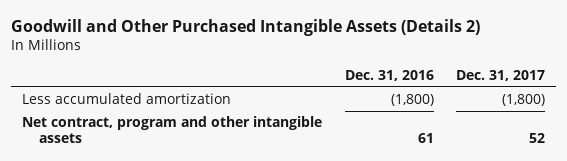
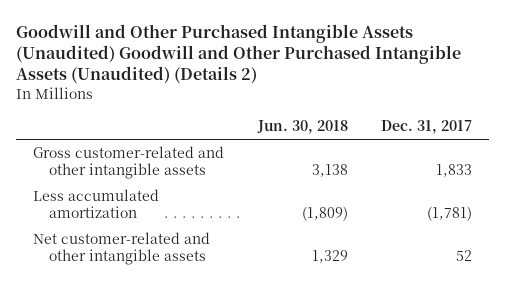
- Goodwill and Other Purchased Intangible Assets (Details 2)
+ Goodwill and Other Purchased Intangible Assets (Unaudited) Goodwill and Other Purchased Intangible Assets (Unaudited) (Details 2)
- | Dec. 31, 2016 | Dec. 31, 2017
+ | Jun. 30, 2018 | Dec. 31, 2017
- Less accumulated amortization | (1,800) | (1,800)
- Net contract, program and other intangible assets | 61 | 52
+ Gross customer-related and other intangible assets | 3,138 | 1,833
+ Less accumulated amortization | (1,809) | (1,781)
+ Net customer-related and other intangible assets | 1,329 | 52

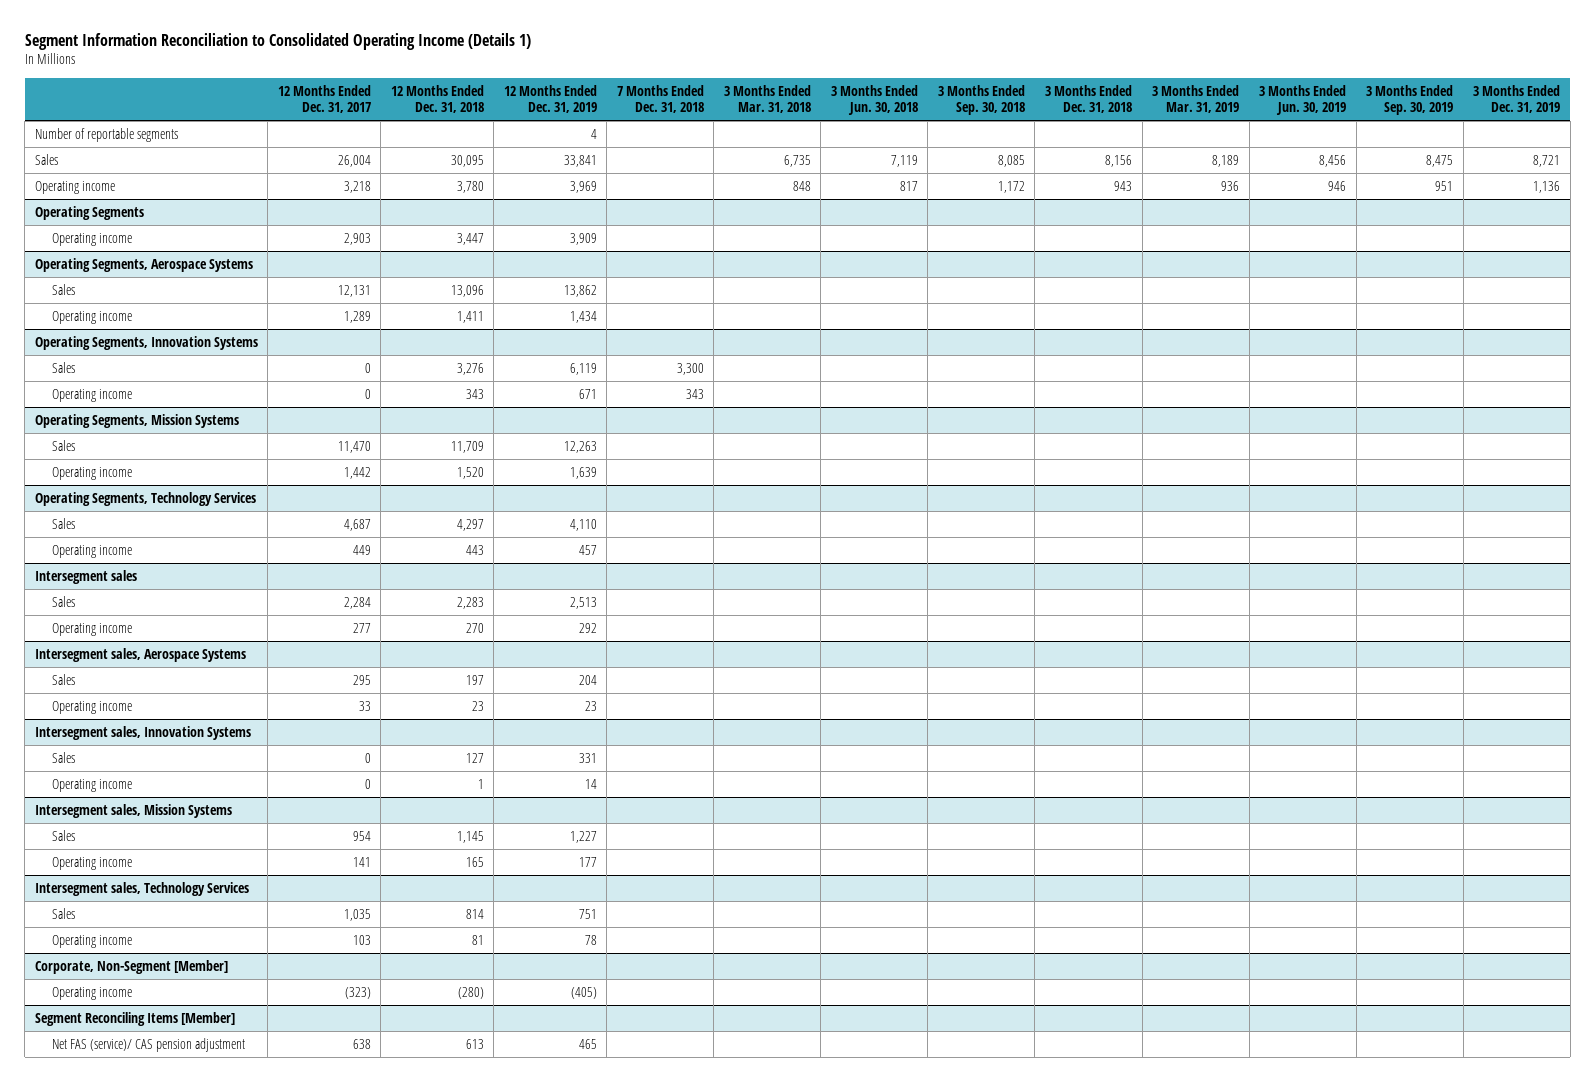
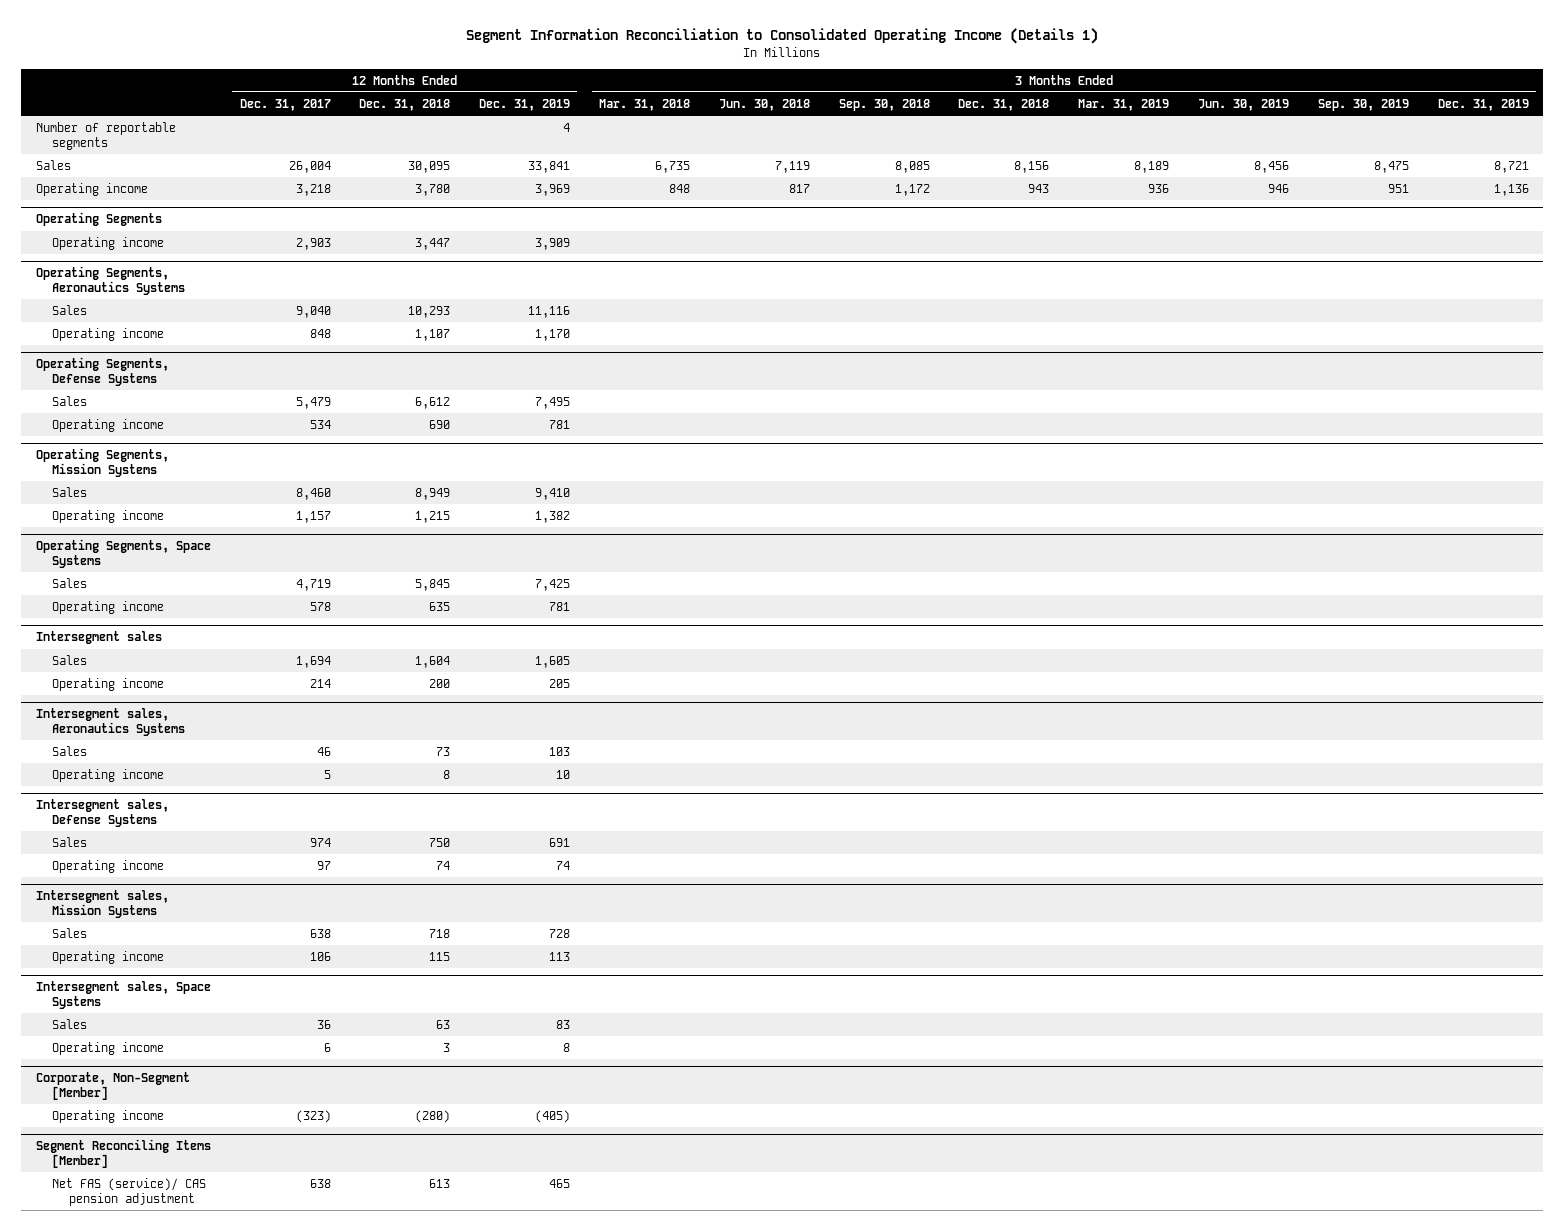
- | 12 Months Ended Dec. 31, 2017 | 12 Months Ended Dec. 31, 2018 | 12 Months Ended Dec. 31, 2019 | 7 Months Ended Dec. 31, 2018 | 3 Months Ended Mar. 31, 2018 | 3 Months Ended Jun. 30, 2018 | 3 Months Ended Sep. 30, 2018 | 3 Months Ended Dec. 31, 2018 | 3 Months Ended Mar. 31, 2019 | 3 Months Ended Jun. 30, 2019 | 3 Months Ended Sep. 30, 2019 | 3 Months Ended Dec. 31, 2019
+ | 12 Months Ended Dec. 31, 2017 | 12 Months Ended Dec. 31, 2018 | 12 Months Ended Dec. 31, 2019 | 3 Months Ended Mar. 31, 2018 | 3 Months Ended Jun. 30, 2018 | 3 Months Ended Sep. 30, 2018 | 3 Months Ended Dec. 31, 2018 | 3 Months Ended Mar. 31, 2019 | 3 Months Ended Jun. 30, 2019 | 3 Months Ended Sep. 30, 2019 | 3 Months Ended Dec. 31, 2019
- Operating Segments, Aerospace Systems
- Sales | 12,131 | 13,096 | 13,862 | | | | | | | | |
- Operating income | 1,289 | 1,411 | 1,434 | | | | | | | | |
- Operating Segments, Innovation Systems
- Sales | 0 | 3,276 | 6,119 | 3,300 | | | | | | | |
- Operating income | 0 | 343 | 671 | 343 | | | | | | | |
+ Operating Segments, Aeronautics Systems
+ Sales | 9,040 | 10,293 | 11,116 | | | | | | | |
+ Operating income | 848 | 1,107 | 1,170 | | | | | | | |
+ Operating Segments, Defense Systems
+ Sales | 5,479 | 6,612 | 7,495 | | | | | | | |
+ Operating income | 534 | 690 | 781 | | | | | | | |
@ Operating Segments, Mission Systems
- Sales | 11,470 | 11,709 | 12,263 | | | | | | | | |
- Operating income | 1,442 | 1,520 | 1,639 | | | | | | | | |
- Operating Segments, Technology Services
- Sales | 4,687 | 4,297 | 4,110 | | | | | | | | |
- Operating income | 449 | 443 | 457 | | | | | | | | |
@ Operating Segments, Mission Systems
+ Sales | 8,460 | 8,949 | 9,410 | | | | | | | |
+ Operating income | 1,157 | 1,215 | 1,382 | | | | | | | |
+ Operating Segments, Space Systems
+ Sales | 4,719 | 5,845 | 7,425 | | | | | | | |
+ Operating income | 578 | 635 | 781 | | | | | | | |
@ Intersegment sales
- Sales | 2,284 | 2,283 | 2,513 | | | | | | | | |
- Operating income | 277 | 270 | 292 | | | | | | | | |
- Intersegment sales, Aerospace Systems
- Sales | 295 | 197 | 204 | | | | | | | | |
- Operating income | 33 | 23 | 23 | | | | | | | | |
- Intersegment sales, Innovation Systems
- Sales | 0 | 127 | 331 | | | | | | | | |
- Operating income | 0 | 1 | 14 | | | | | | | | |
@ Intersegment sales
+ Sales | 1,694 | 1,604 | 1,605 | | | | | | | |
+ Operating income | 214 | 200 | 205 | | | | | | | |
+ Intersegment sales, Aeronautics Systems
+ Sales | 46 | 73 | 103 | | | | | | | |
+ Operating income | 5 | 8 | 10 | | | | | | | |
+ Intersegment sales, Defense Systems
+ Sales | 974 | 750 | 691 | | | | | | | |
+ Operating income | 97 | 74 | 74 | | | | | | | |
@ Intersegment sales, Mission Systems
- Sales | 954 | 1,145 | 1,227 | | | | | | | | |
- Operating income | 141 | 165 | 177 | | | | | | | | |
- Intersegment sales, Technology Services
- Sales | 1,035 | 814 | 751 | | | | | | | | |
- Operating income | 103 | 81 | 78 | | | | | | | | |
@ Intersegment sales, Mission Systems
+ Sales | 638 | 718 | 728 | | | | | | | |
+ Operating income | 106 | 115 | 113 | | | | | | | |
+ Intersegment sales, Space Systems
+ Sales | 36 | 63 | 83 | | | | | | | |
+ Operating income | 6 | 3 | 8 | | | | | | | |

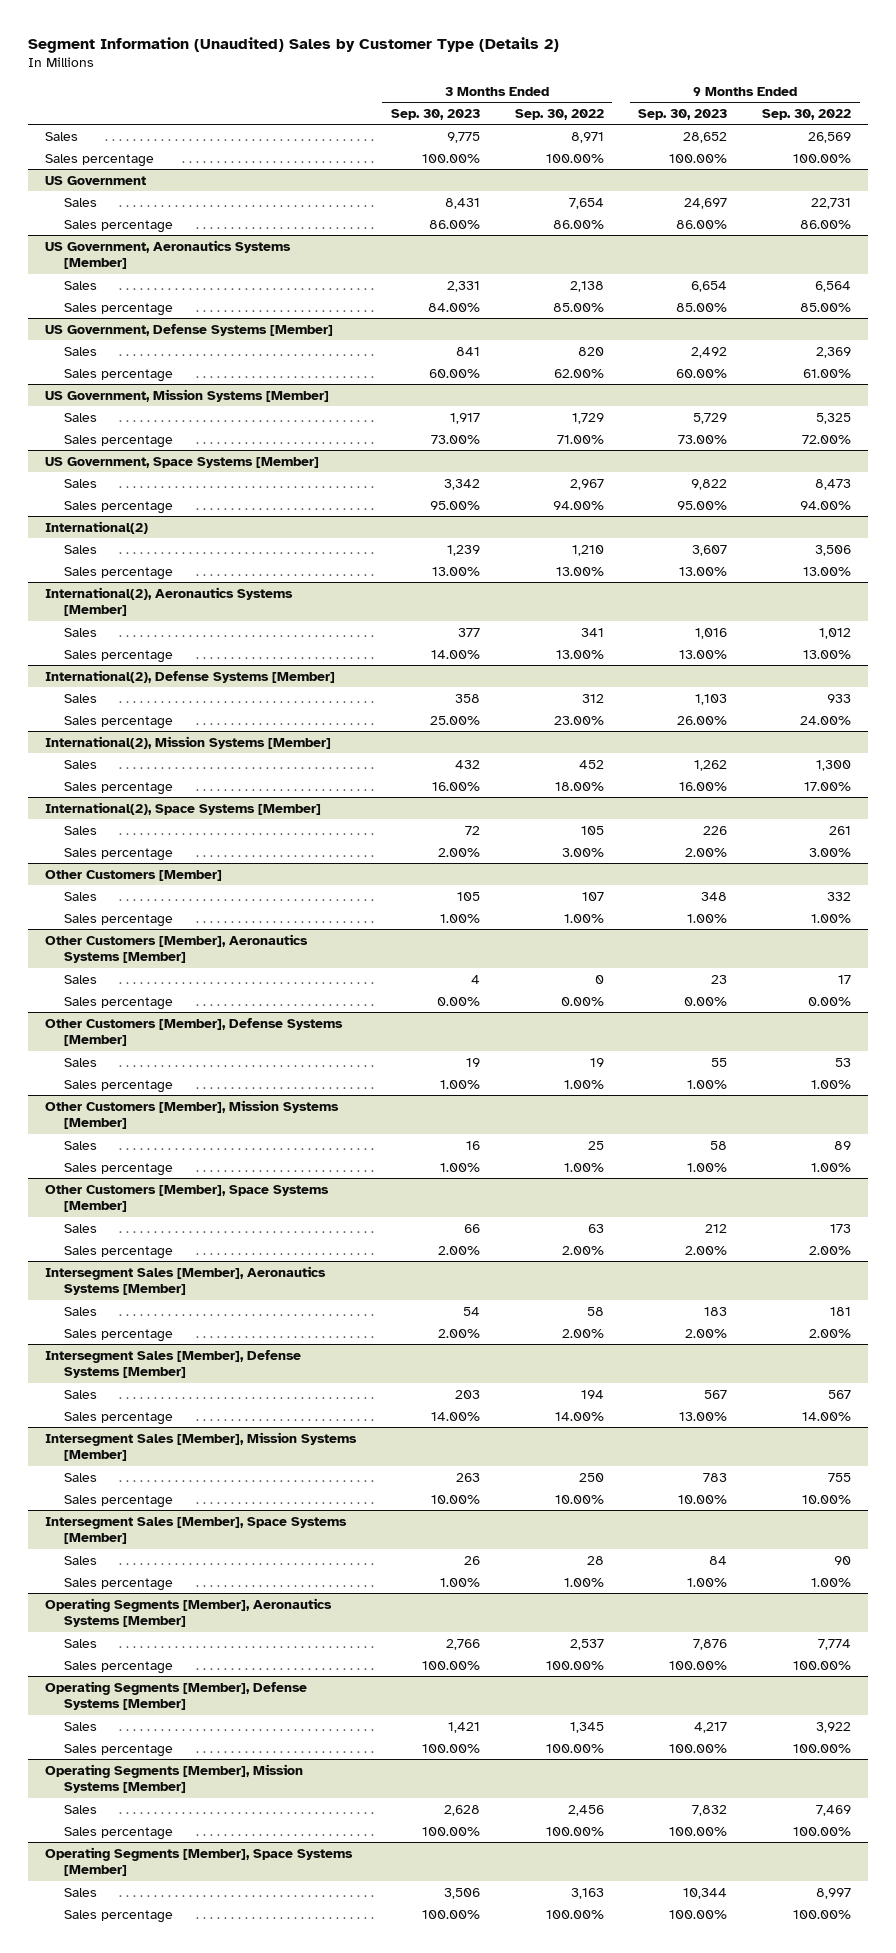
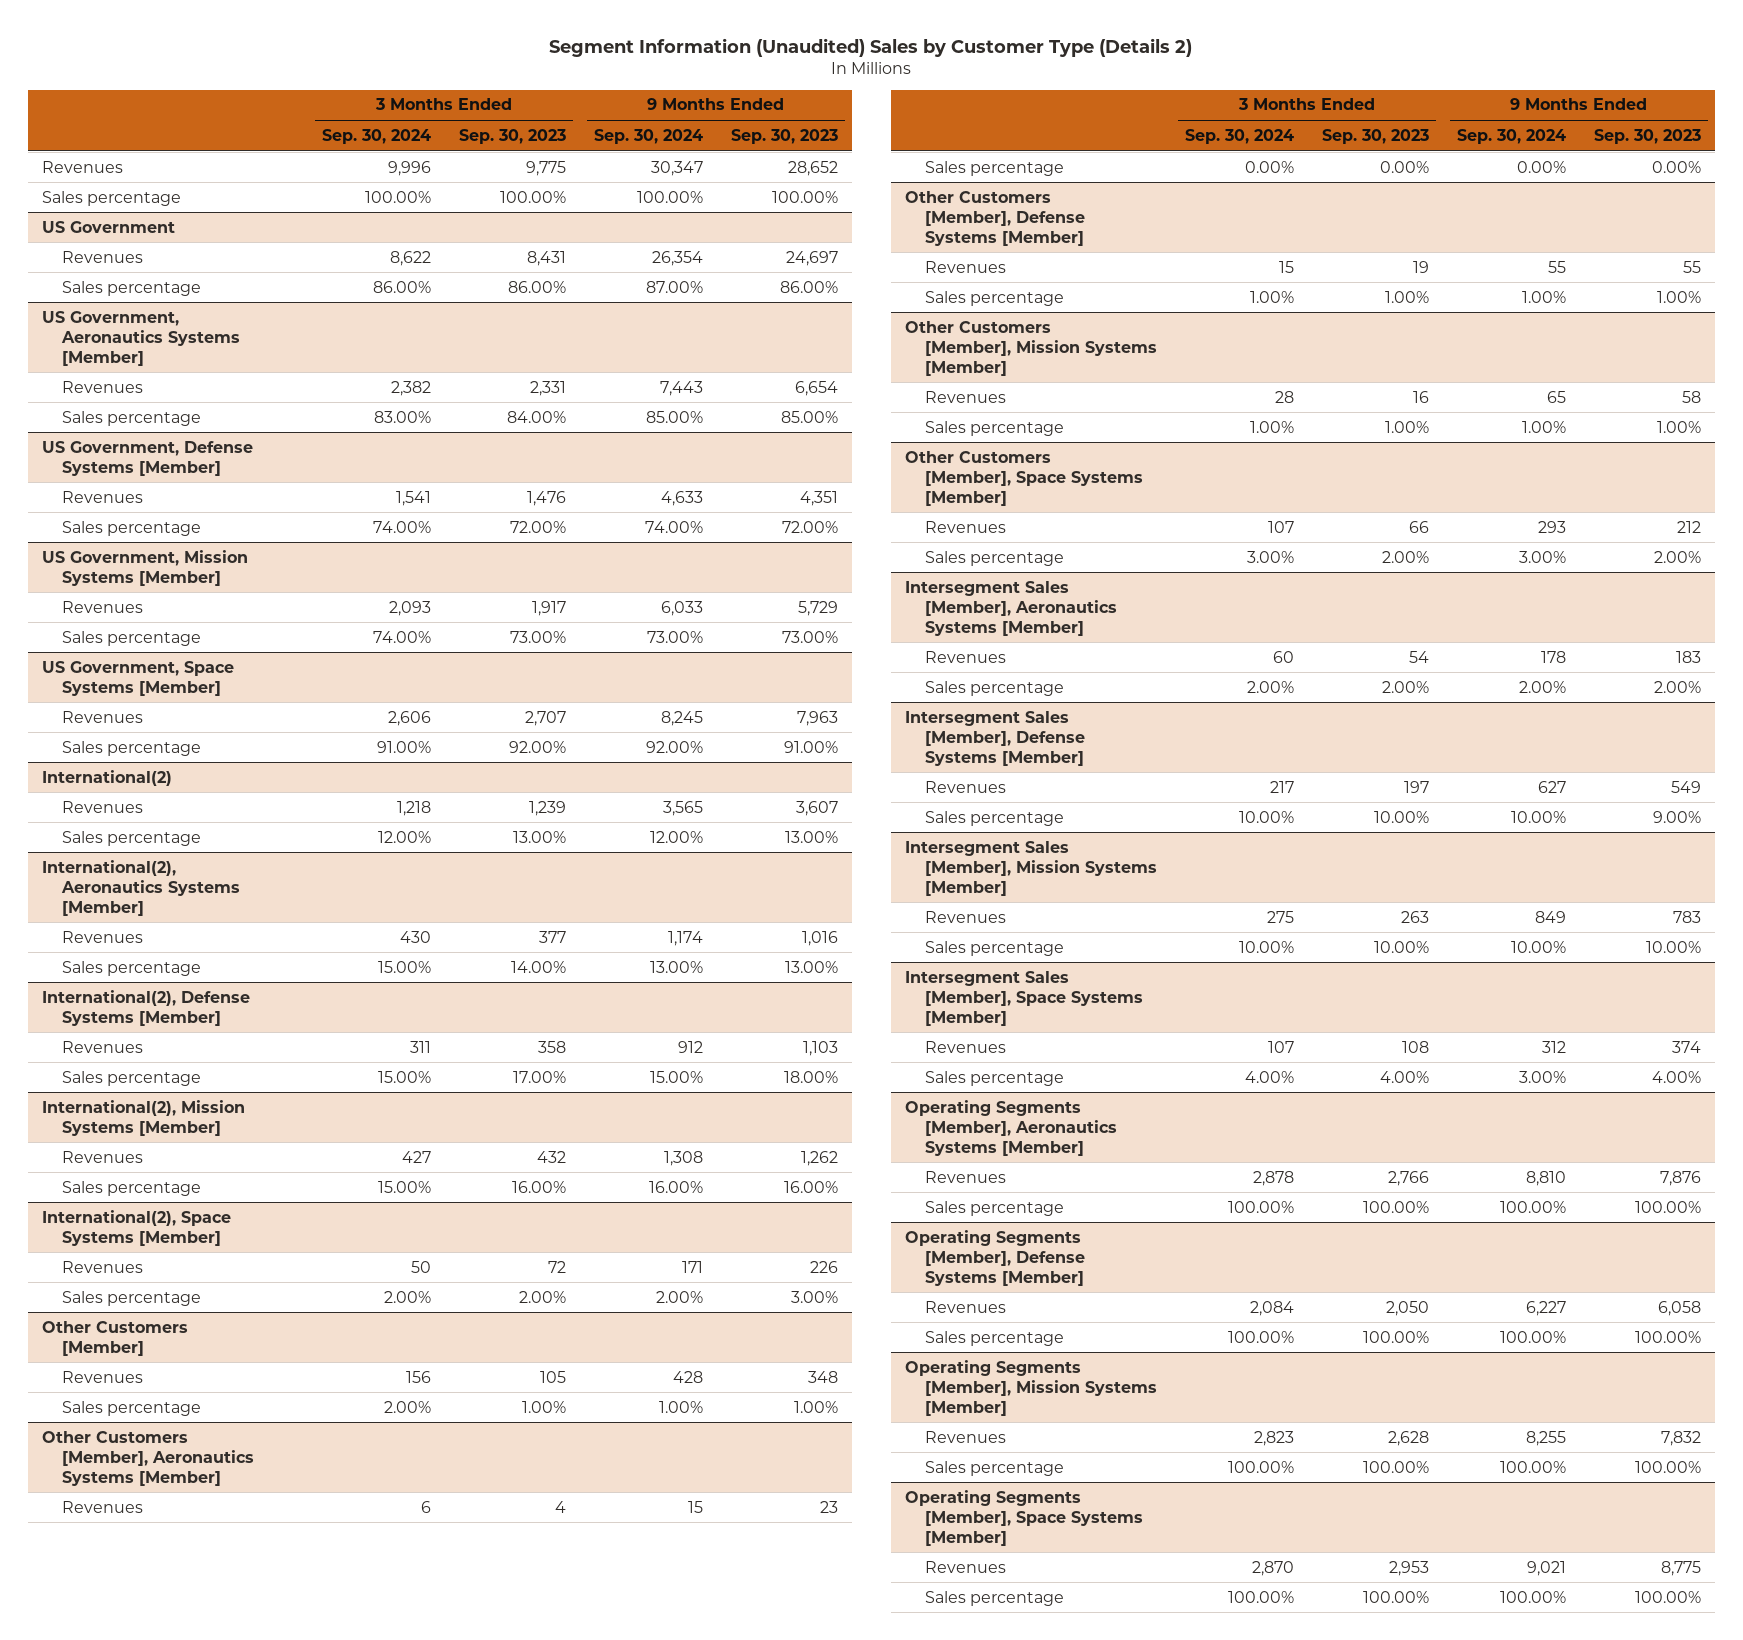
- | 3 Months Ended Sep. 30, 2023 | 3 Months Ended Sep. 30, 2022 | 9 Months Ended Sep. 30, 2023 | 9 Months Ended Sep. 30, 2022
+ | 3 Months Ended Sep. 30, 2024 | 3 Months Ended Sep. 30, 2023 | 9 Months Ended Sep. 30, 2024 | 9 Months Ended Sep. 30, 2023
- Sales | 9,775 | 8,971 | 28,652 | 26,569
+ Revenues | 9,996 | 9,775 | 30,347 | 28,652
@ US Government
- Sales | 8,431 | 7,654 | 24,697 | 22,731
+ Revenues | 8,622 | 8,431 | 26,354 | 24,697
@ US Government, Aeronautics Systems [Member]
- Sales | 2,331 | 2,138 | 6,654 | 6,564
+ Revenues | 2,382 | 2,331 | 7,443 | 6,654
@ US Government, Defense Systems [Member]
- Sales | 841 | 820 | 2,492 | 2,369
- Sales percentage | 60.00% | 62.00% | 60.00% | 61.00%
+ Revenues | 1,541 | 1,476 | 4,633 | 4,351
+ Sales percentage | 74.00% | 72.00% | 74.00% | 72.00%
@ US Government, Mission Systems [Member]
- Sales | 1,917 | 1,729 | 5,729 | 5,325
+ Revenues | 2,093 | 1,917 | 6,033 | 5,729
@ US Government, Space Systems [Member]
- Sales | 3,342 | 2,967 | 9,822 | 8,473
- Sales percentage | 95.00% | 94.00% | 95.00% | 94.00%
+ Revenues | 2,606 | 2,707 | 8,245 | 7,963
+ Sales percentage | 91.00% | 92.00% | 92.00% | 91.00%
@ International(2)
- Sales | 1,239 | 1,210 | 3,607 | 3,506
+ Revenues | 1,218 | 1,239 | 3,565 | 3,607
@ International(2), Aeronautics Systems [Member]
- Sales | 377 | 341 | 1,016 | 1,012
+ Revenues | 430 | 377 | 1,174 | 1,016
@ International(2), Defense Systems [Member]
- Sales | 358 | 312 | 1,103 | 933
- Sales percentage | 25.00% | 23.00% | 26.00% | 24.00%
+ Revenues | 311 | 358 | 912 | 1,103
+ Sales percentage | 15.00% | 17.00% | 15.00% | 18.00%
@ International(2), Mission Systems [Member]
- Sales | 432 | 452 | 1,262 | 1,300
+ Revenues | 427 | 432 | 1,308 | 1,262
@ International(2), Space Systems [Member]
- Sales | 72 | 105 | 226 | 261
- Sales percentage | 2.00% | 3.00% | 2.00% | 3.00%
+ Revenues | 50 | 72 | 171 | 226
+ Sales percentage | 2.00% | 2.00% | 2.00% | 3.00%
@ Other Customers [Member]
- Sales | 105 | 107 | 348 | 332
+ Revenues | 156 | 105 | 428 | 348
@ Other Customers [Member], Aeronautics Systems [Member]
- Sales | 4 | 0 | 23 | 17
+ Revenues | 6 | 4 | 15 | 23
@ Other Customers [Member], Defense Systems [Member]
- Sales | 19 | 19 | 55 | 53
+ Revenues | 15 | 19 | 55 | 55
@ Other Customers [Member], Mission Systems [Member]
- Sales | 16 | 25 | 58 | 89
+ Revenues | 28 | 16 | 65 | 58
@ Other Customers [Member], Space Systems [Member]
- Sales | 66 | 63 | 212 | 173
+ Revenues | 107 | 66 | 293 | 212
@ Intersegment Sales [Member], Aeronautics Systems [Member]
- Sales | 54 | 58 | 183 | 181
+ Revenues | 60 | 54 | 178 | 183
@ Intersegment Sales [Member], Defense Systems [Member]
- Sales | 203 | 194 | 567 | 567
- Sales percentage | 14.00% | 14.00% | 13.00% | 14.00%
+ Revenues | 217 | 197 | 627 | 549
+ Sales percentage | 10.00% | 10.00% | 10.00% | 9.00%
@ Intersegment Sales [Member], Mission Systems [Member]
- Sales | 263 | 250 | 783 | 755
+ Revenues | 275 | 263 | 849 | 783
@ Intersegment Sales [Member], Space Systems [Member]
- Sales | 26 | 28 | 84 | 90
- Sales percentage | 1.00% | 1.00% | 1.00% | 1.00%
+ Revenues | 107 | 108 | 312 | 374
+ Sales percentage | 4.00% | 4.00% | 3.00% | 4.00%
@ Operating Segments [Member], Aeronautics Systems [Member]
- Sales | 2,766 | 2,537 | 7,876 | 7,774
+ Revenues | 2,878 | 2,766 | 8,810 | 7,876
@ Operating Segments [Member], Defense Systems [Member]
- Sales | 1,421 | 1,345 | 4,217 | 3,922
+ Revenues | 2,084 | 2,050 | 6,227 | 6,058
@ Operating Segments [Member], Mission Systems [Member]
- Sales | 2,628 | 2,456 | 7,832 | 7,469
+ Revenues | 2,823 | 2,628 | 8,255 | 7,832
@ Operating Segments [Member], Space Systems [Member]
- Sales | 3,506 | 3,163 | 10,344 | 8,997
+ Revenues | 2,870 | 2,953 | 9,021 | 8,775

